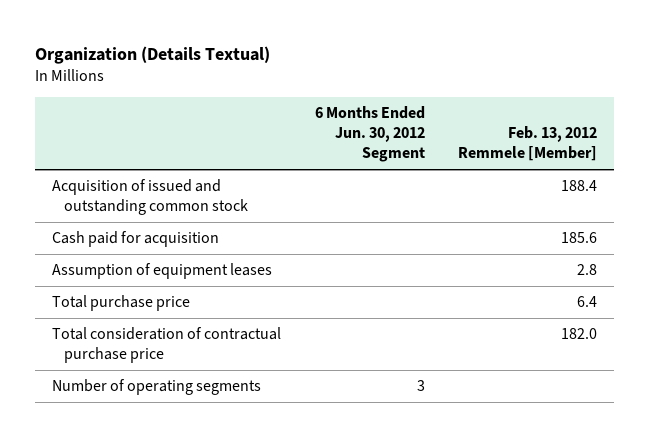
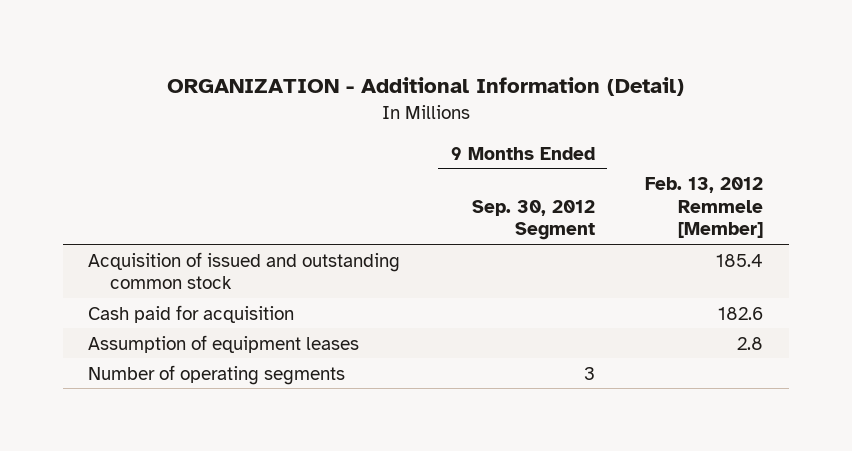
- Organization (Details Textual)
+ ORGANIZATION - Additional Information (Detail)
- | 6 Months Ended Jun. 30, 2012 Segment | Feb. 13, 2012 Remmele [Member]
+ | 9 Months Ended Sep. 30, 2012 Segment | Feb. 13, 2012 Remmele [Member]
- Acquisition of issued and outstanding common stock | | 188.4
- Cash paid for acquisition | | 185.6
+ Acquisition of issued and outstanding common stock | | 185.4
+ Cash paid for acquisition | | 182.6
- Total purchase price | | 6.4
- Total consideration of contractual purchase price | | 182.0

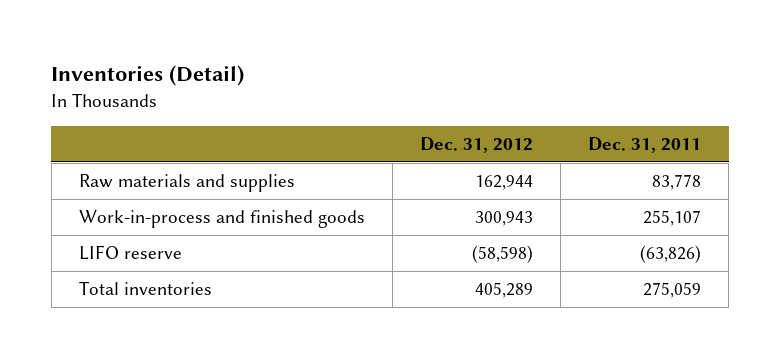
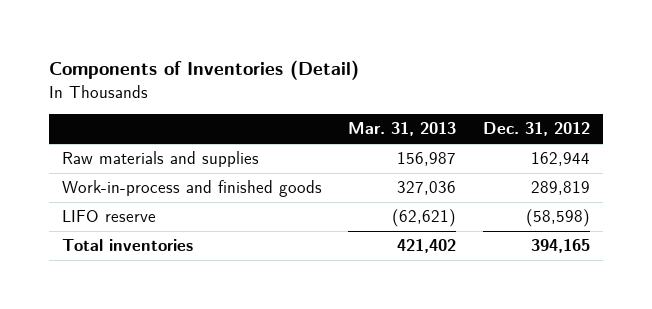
- Inventories (Detail)
+ Components of Inventories (Detail)
- | Dec. 31, 2012 | Dec. 31, 2011
+ | Mar. 31, 2013 | Dec. 31, 2012
- Work-in-process and finished goods | 300,943 | 255,107
+ Work-in-process and finished goods | 327,036 | 289,819
- Total inventories | 405,289 | 275,059
+ Total inventories | 421,402 | 394,165

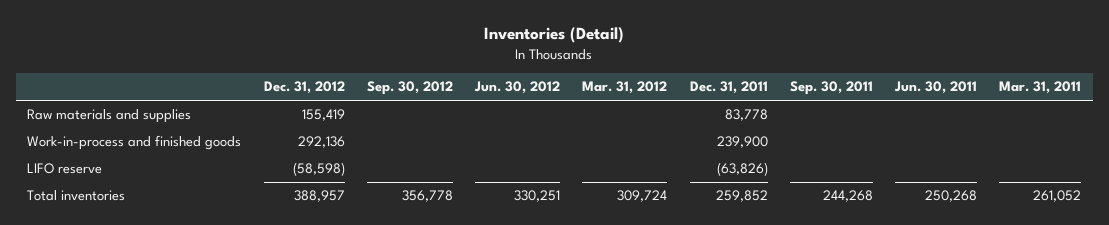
- Components of Inventories (Detail)
+ Inventories (Detail)
- | Mar. 31, 2013 | Dec. 31, 2012
+ | Dec. 31, 2012 | Sep. 30, 2012 | Jun. 30, 2012 | Mar. 31, 2012 | Dec. 31, 2011 | Sep. 30, 2011 | Jun. 30, 2011 | Mar. 31, 2011
- Raw materials and supplies | 156,987 | 162,944
- Work-in-process and finished goods | 327,036 | 289,819
+ Raw materials and supplies | 155,419 | | | | 83,778 | | |
+ Work-in-process and finished goods | 292,136 | | | | 239,900 | | |
- Total inventories | 421,402 | 394,165
+ Total inventories | 388,957 | 356,778 | 330,251 | 309,724 | 259,852 | 244,268 | 250,268 | 261,052

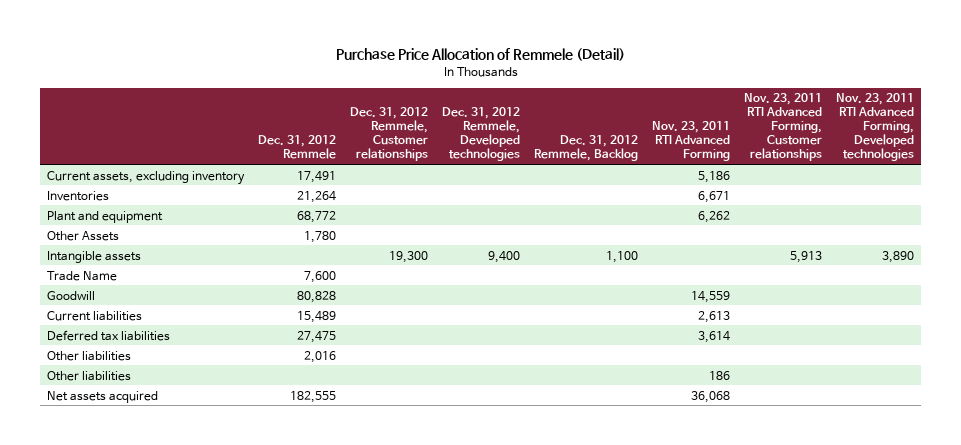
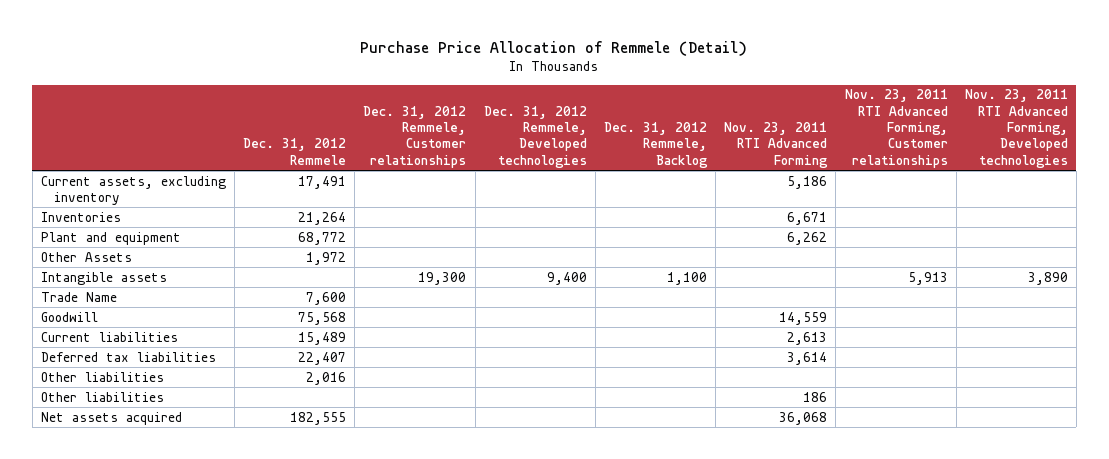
- Other Assets | 1,780 | | | | | |
+ Other Assets | 1,972 | | | | | |
- Goodwill | 80,828 | | | | 14,559 | |
+ Goodwill | 75,568 | | | | 14,559 | |
- Deferred tax liabilities | 27,475 | | | | 3,614 | |
+ Deferred tax liabilities | 22,407 | | | | 3,614 | |

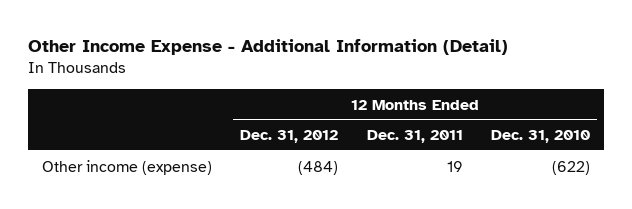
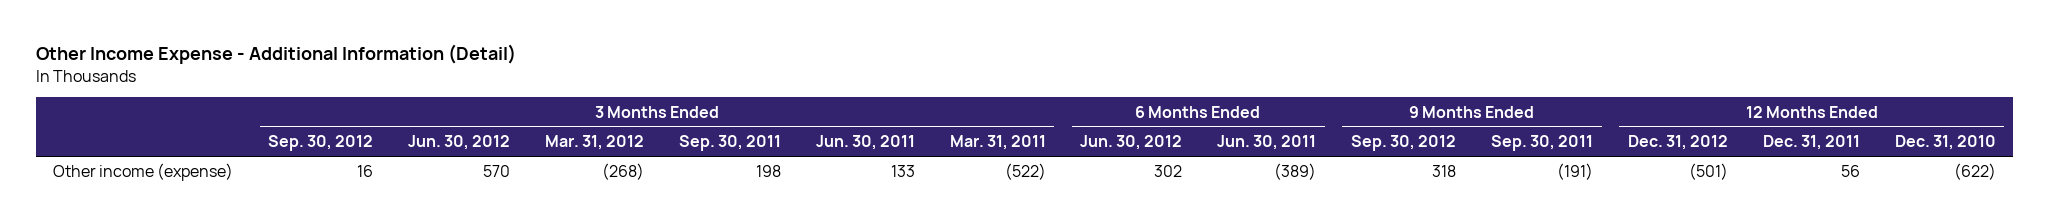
- | 12 Months Ended Dec. 31, 2012 | 12 Months Ended Dec. 31, 2011 | 12 Months Ended Dec. 31, 2010
+ | 3 Months Ended Sep. 30, 2012 | 3 Months Ended Jun. 30, 2012 | 3 Months Ended Mar. 31, 2012 | 3 Months Ended Sep. 30, 2011 | 3 Months Ended Jun. 30, 2011 | 3 Months Ended Mar. 31, 2011 | 6 Months Ended Jun. 30, 2012 | 6 Months Ended Jun. 30, 2011 | 9 Months Ended Sep. 30, 2012 | 9 Months Ended Sep. 30, 2011 | 12 Months Ended Dec. 31, 2012 | 12 Months Ended Dec. 31, 2011 | 12 Months Ended Dec. 31, 2010
- Other income (expense) | (484) | 19 | (622)
+ Other income (expense) | 16 | 570 | (268) | 198 | 133 | (522) | 302 | (389) | 318 | (191) | (501) | 56 | (622)

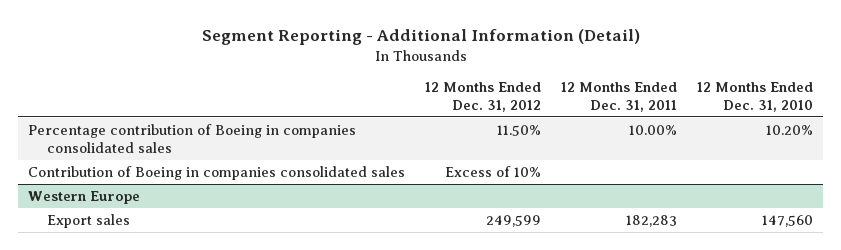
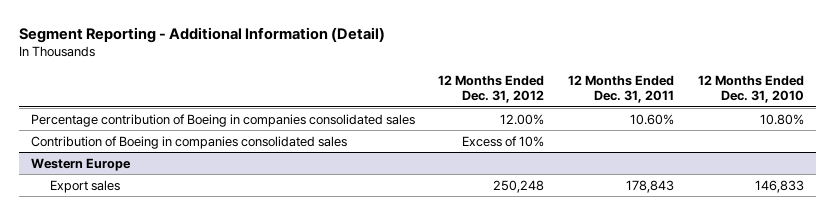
- Percentage contribution of Boeing in companies consolidated sales | 11.50% | 10.00% | 10.20%
+ Percentage contribution of Boeing in companies consolidated sales | 12.00% | 10.60% | 10.80%
@ Western Europe
- Export sales | 249,599 | 182,283 | 147,560
+ Export sales | 250,248 | 178,843 | 146,833

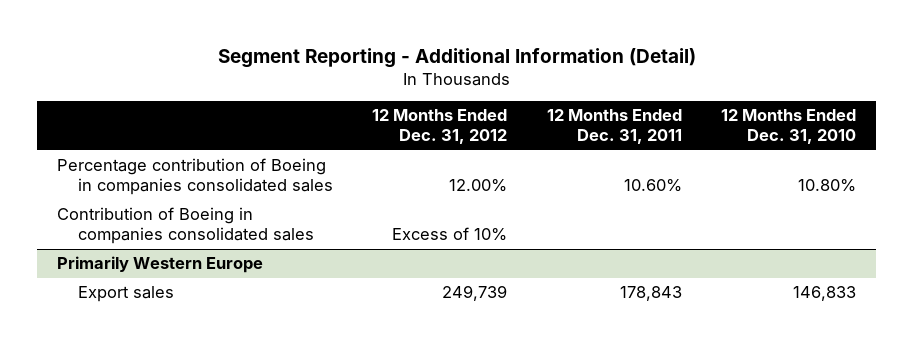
- Western Europe
- Export sales | 250,248 | 178,843 | 146,833
+ Primarily Western Europe
+ Export sales | 249,739 | 178,843 | 146,833

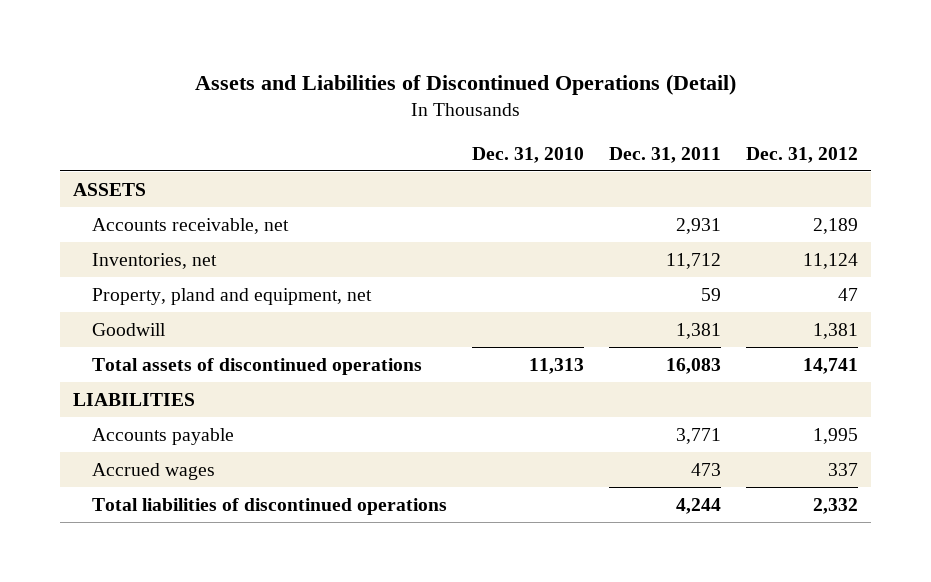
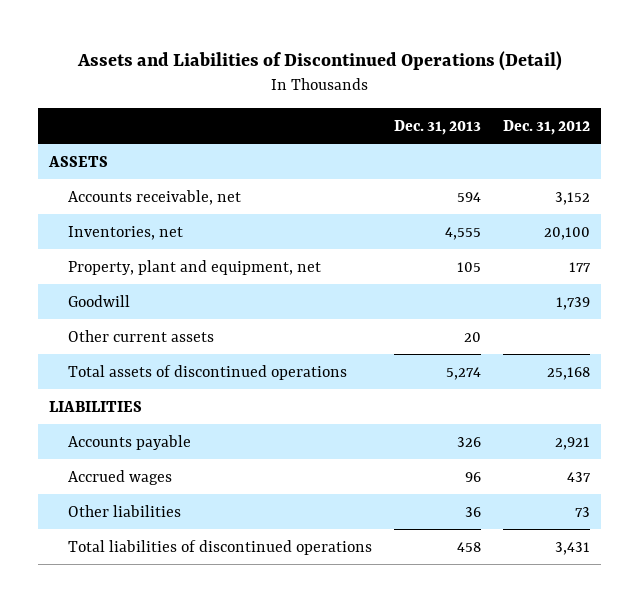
- | Dec. 31, 2010 | Dec. 31, 2011 | Dec. 31, 2012
+ | Dec. 31, 2013 | Dec. 31, 2012
- Accounts receivable, net | | 2,931 | 2,189
- Inventories, net | | 11,712 | 11,124
- Property, pland and equipment, net | | 59 | 47
- Goodwill | | 1,381 | 1,381
- Total assets of discontinued operations | 11,313 | 16,083 | 14,741
+ Accounts receivable, net | 594 | 3,152
+ Inventories, net | 4,555 | 20,100
+ Property, plant and equipment, net | 105 | 177
+ Goodwill | | 1,739
+ Other current assets | 20 |
+ Total assets of discontinued operations | 5,274 | 25,168
- Accounts payable | | 3,771 | 1,995
- Accrued wages | | 473 | 337
- Total liabilities of discontinued operations | | 4,244 | 2,332
+ Accounts payable | 326 | 2,921
+ Accrued wages | 96 | 437
+ Other liabilities | 36 | 73
+ Total liabilities of discontinued operations | 458 | 3,431

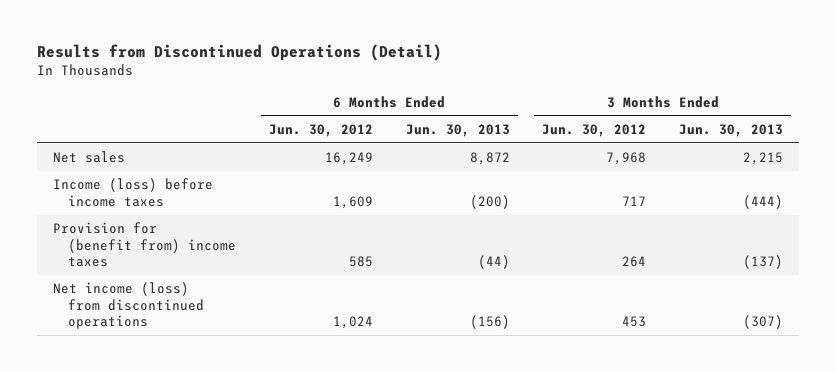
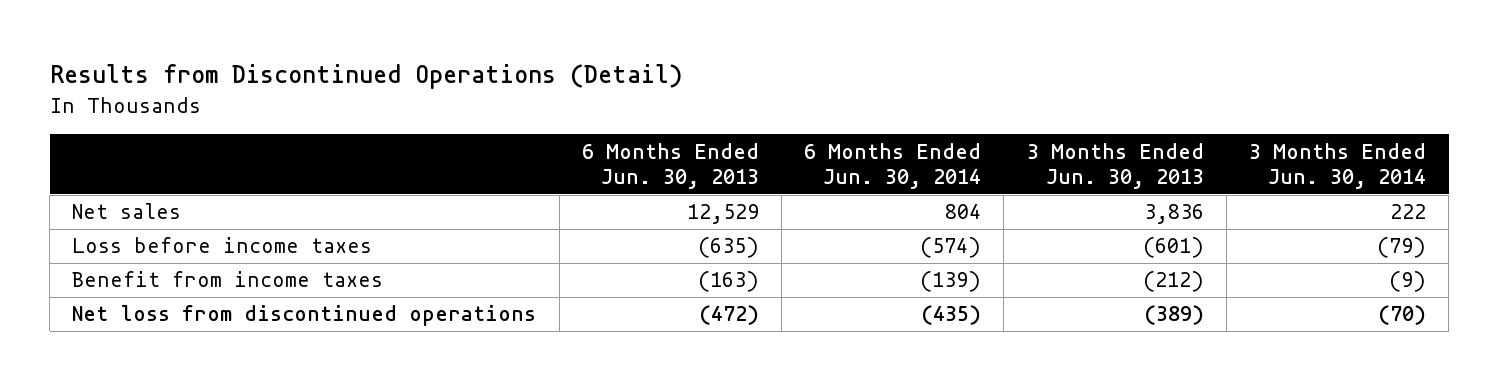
- | 6 Months Ended Jun. 30, 2012 | 6 Months Ended Jun. 30, 2013 | 3 Months Ended Jun. 30, 2012 | 3 Months Ended Jun. 30, 2013
+ | 6 Months Ended Jun. 30, 2013 | 6 Months Ended Jun. 30, 2014 | 3 Months Ended Jun. 30, 2013 | 3 Months Ended Jun. 30, 2014
- Net sales | 16,249 | 8,872 | 7,968 | 2,215
- Income (loss) before income taxes | 1,609 | (200) | 717 | (444)
- Provision for (benefit from) income taxes | 585 | (44) | 264 | (137)
- Net income (loss) from discontinued operations | 1,024 | (156) | 453 | (307)
+ Net sales | 12,529 | 804 | 3,836 | 222
+ Loss before income taxes | (635) | (574) | (601) | (79)
+ Benefit from income taxes | (163) | (139) | (212) | (9)
+ Net loss from discontinued operations | (472) | (435) | (389) | (70)

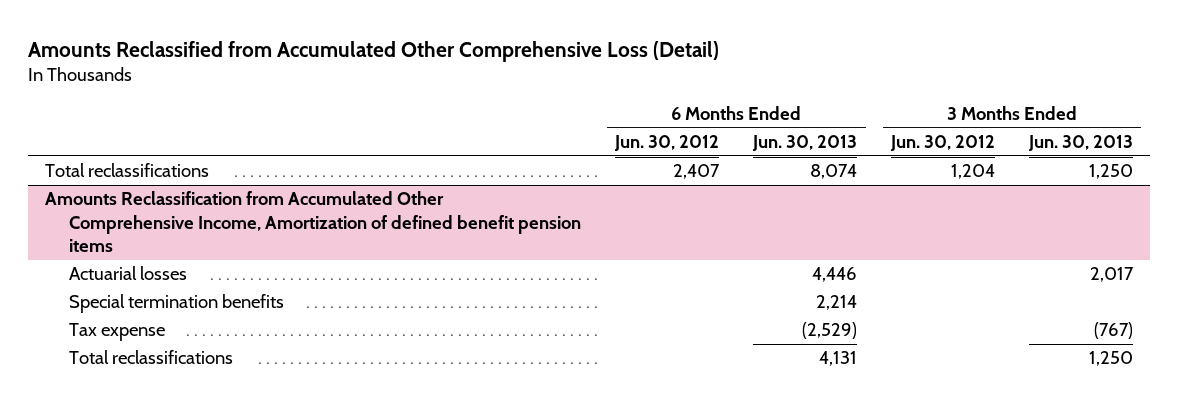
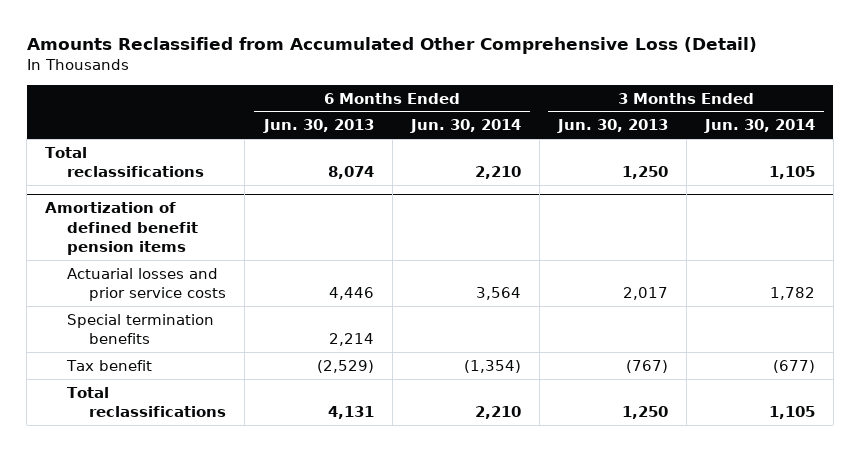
- | 6 Months Ended Jun. 30, 2012 | 6 Months Ended Jun. 30, 2013 | 3 Months Ended Jun. 30, 2012 | 3 Months Ended Jun. 30, 2013
+ | 6 Months Ended Jun. 30, 2013 | 6 Months Ended Jun. 30, 2014 | 3 Months Ended Jun. 30, 2013 | 3 Months Ended Jun. 30, 2014
- Amounts Reclassification from Accumulated Other Comprehensive Income, Amortization of defined benefit pension items
- Actuarial losses | | 4,446 | | 2,017
+ Amortization of defined benefit pension items
+ Actuarial losses and prior service costs | 4,446 | 3,564 | 2,017 | 1,782
- Tax expense | | (2,529) | | (767)
+ Tax benefit | (2,529) | (1,354) | (767) | (677)

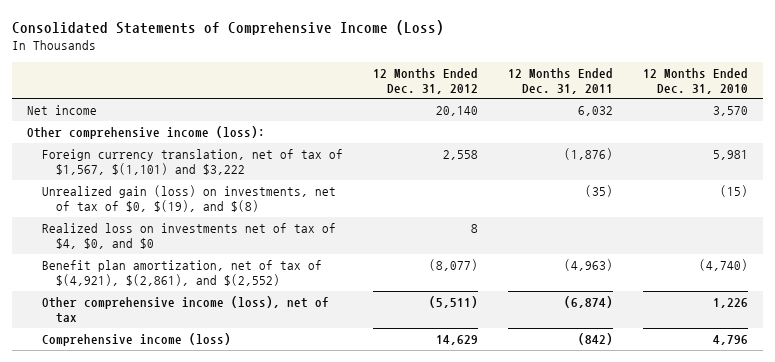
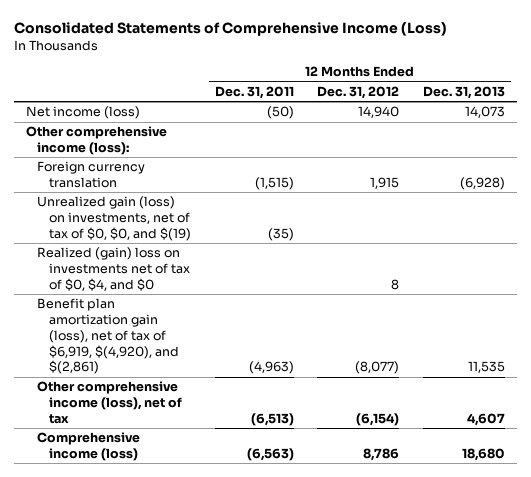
- | 12 Months Ended Dec. 31, 2012 | 12 Months Ended Dec. 31, 2011 | 12 Months Ended Dec. 31, 2010
+ | 12 Months Ended Dec. 31, 2011 | 12 Months Ended Dec. 31, 2012 | 12 Months Ended Dec. 31, 2013
- Net income | 20,140 | 6,032 | 3,570
+ Net income (loss) | (50) | 14,940 | 14,073
- Foreign currency translation, net of tax of $1,567, $(1,101) and $3,222 | 2,558 | (1,876) | 5,981
- Unrealized gain (loss) on investments, net of tax of $0, $(19), and $(8) | | (35) | (15)
- Realized loss on investments net of tax of $4, $0, and $0 | 8 | |
- Benefit plan amortization, net of tax of $(4,921), $(2,861), and $(2,552) | (8,077) | (4,963) | (4,740)
- Other comprehensive income (loss), net of tax | (5,511) | (6,874) | 1,226
- Comprehensive income (loss) | 14,629 | (842) | 4,796
+ Foreign currency translation | (1,515) | 1,915 | (6,928)
+ Unrealized gain (loss) on investments, net of tax of $0, $0, and $(19) | (35) | |
+ Realized (gain) loss on investments net of tax of $0, $4, and $0 | | 8 |
+ Benefit plan amortization gain (loss), net of tax of $6,919, $(4,920), and $(2,861) | (4,963) | (8,077) | 11,535
+ Other comprehensive income (loss), net of tax | (6,513) | (6,154) | 4,607
+ Comprehensive income (loss) | (6,563) | 8,786 | 18,680

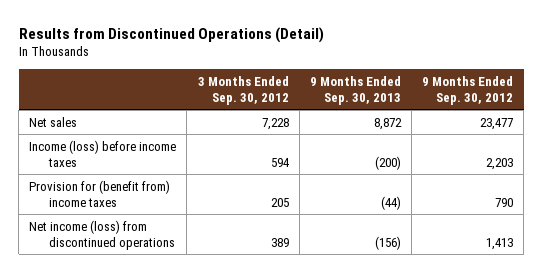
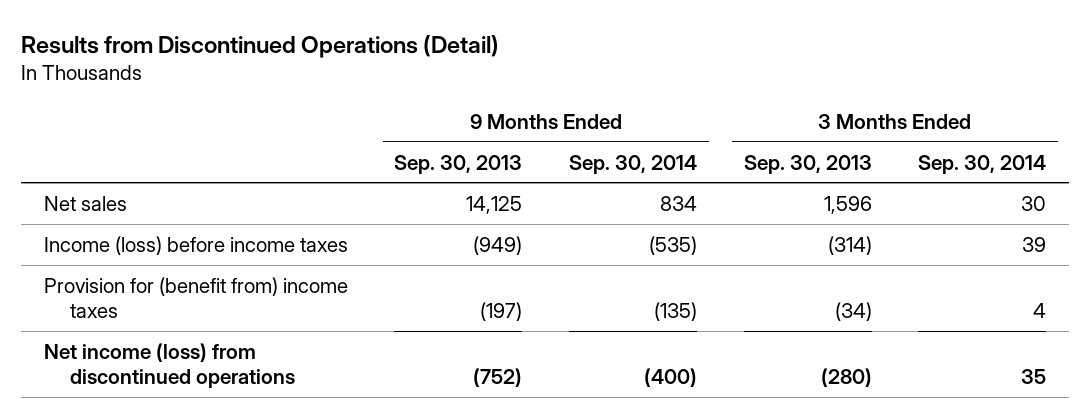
- | 3 Months Ended Sep. 30, 2012 | 9 Months Ended Sep. 30, 2013 | 9 Months Ended Sep. 30, 2012
+ | 9 Months Ended Sep. 30, 2013 | 9 Months Ended Sep. 30, 2014 | 3 Months Ended Sep. 30, 2013 | 3 Months Ended Sep. 30, 2014
- Net sales | 7,228 | 8,872 | 23,477
- Income (loss) before income taxes | 594 | (200) | 2,203
- Provision for (benefit from) income taxes | 205 | (44) | 790
- Net income (loss) from discontinued operations | 389 | (156) | 1,413
+ Net sales | 14,125 | 834 | 1,596 | 30
+ Income (loss) before income taxes | (949) | (535) | (314) | 39
+ Provision for (benefit from) income taxes | (197) | (135) | (34) | 4
+ Net income (loss) from discontinued operations | (752) | (400) | (280) | 35

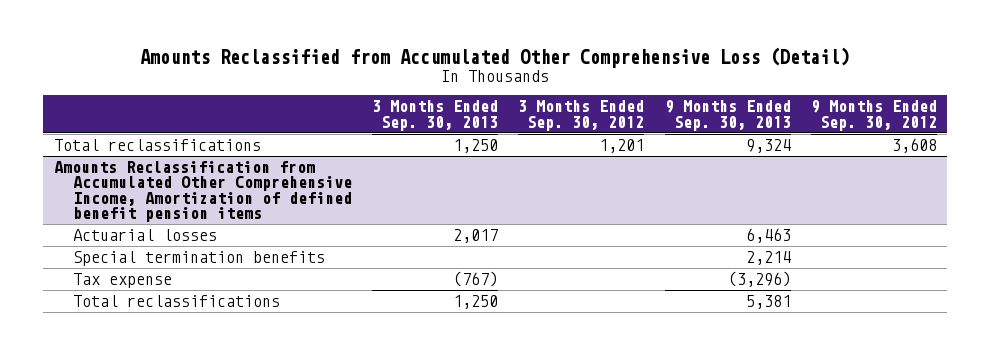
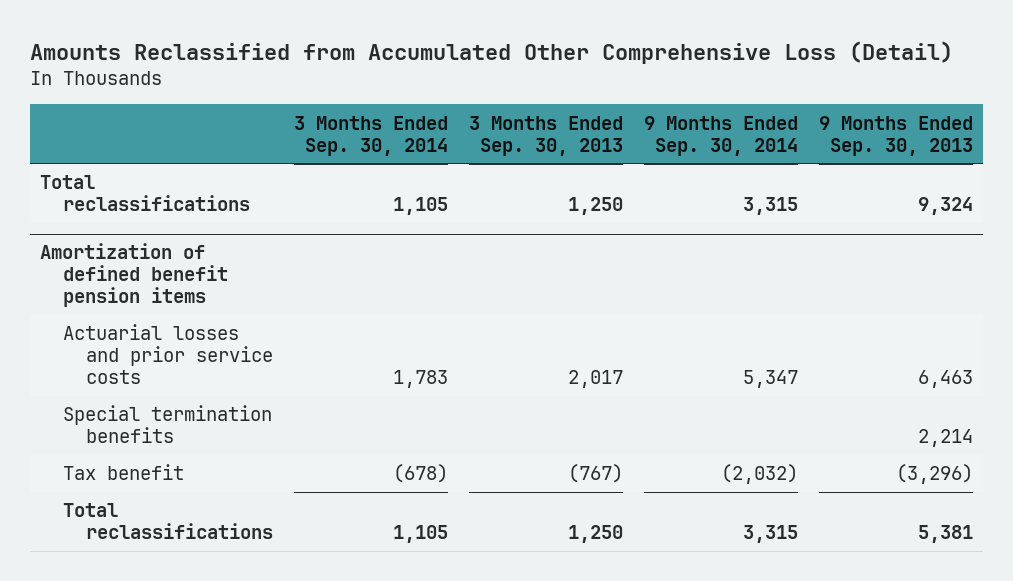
- | 3 Months Ended Sep. 30, 2013 | 3 Months Ended Sep. 30, 2012 | 9 Months Ended Sep. 30, 2013 | 9 Months Ended Sep. 30, 2012
+ | 3 Months Ended Sep. 30, 2014 | 3 Months Ended Sep. 30, 2013 | 9 Months Ended Sep. 30, 2014 | 9 Months Ended Sep. 30, 2013
- Amounts Reclassification from Accumulated Other Comprehensive Income, Amortization of defined benefit pension items
- Actuarial losses | 2,017 | | 6,463 |
+ Amortization of defined benefit pension items
+ Actuarial losses and prior service costs | 1,783 | 2,017 | 5,347 | 6,463
- Tax expense | (767) | | (3,296) |
+ Tax benefit | (678) | (767) | (2,032) | (3,296)

